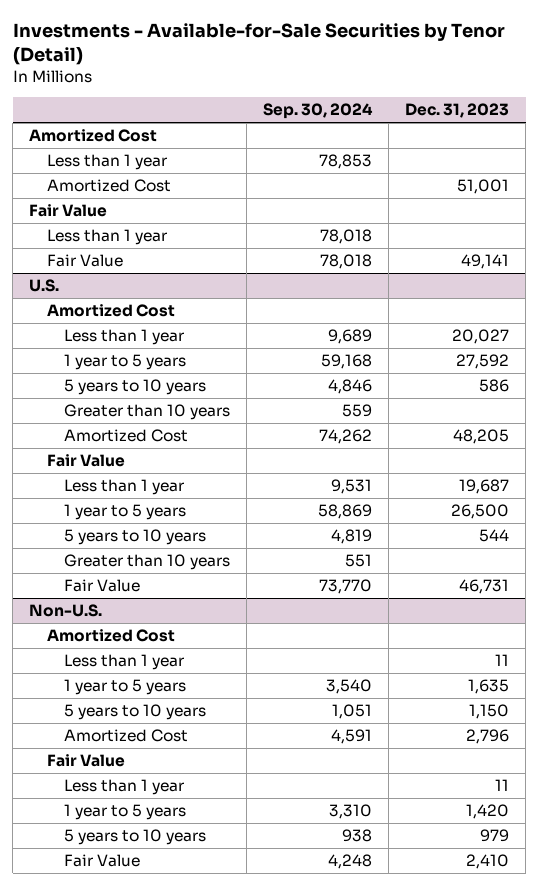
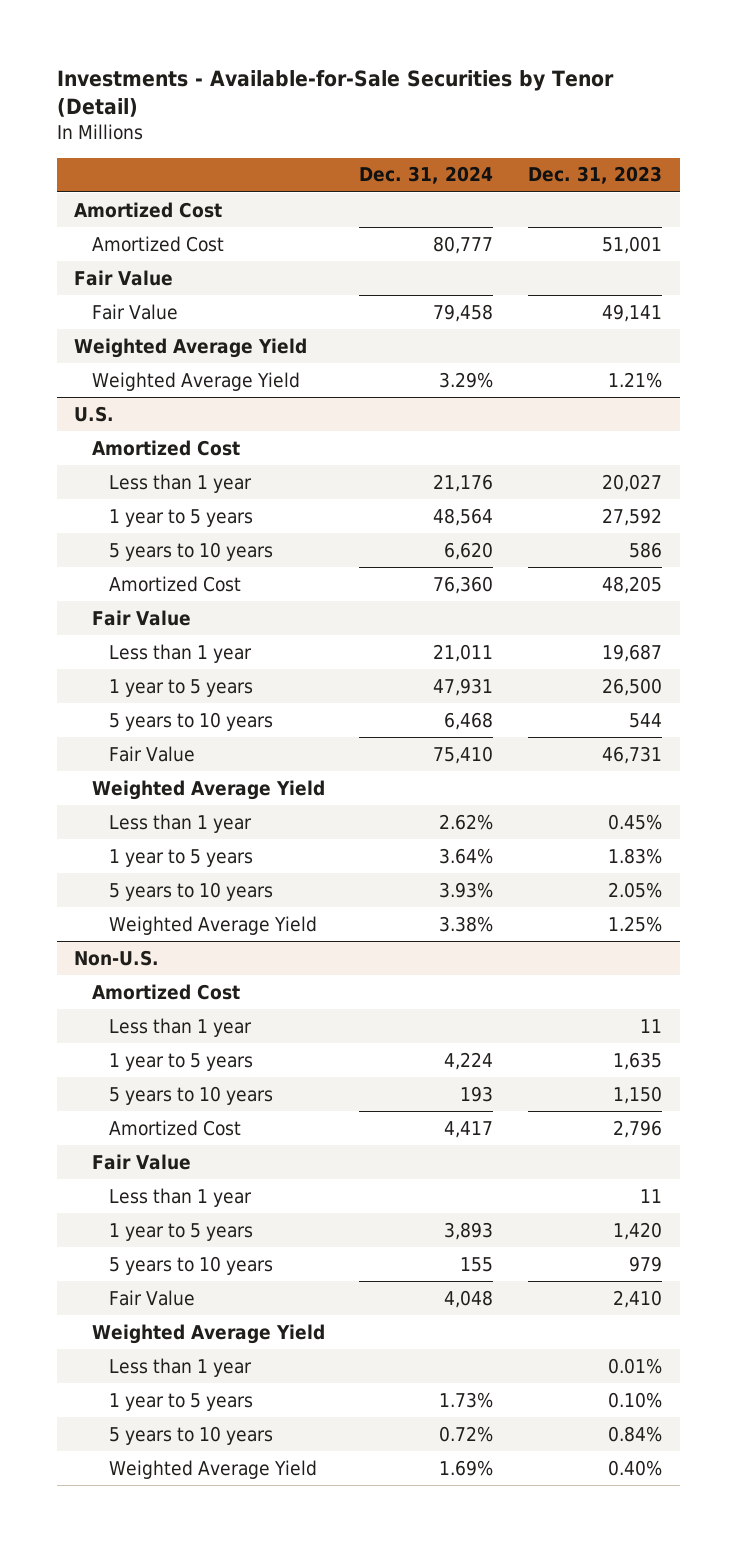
- | Sep. 30, 2024 | Dec. 31, 2023
+ | Dec. 31, 2024 | Dec. 31, 2023
- Less than 1 year | 78,853 |
- Less than 1 year | 78,018 |
+ Weighted Average Yield
+ Weighted Average Yield | 3.29% | 1.21%
@ U.S.
- Greater than 10 years | 559 |
- Greater than 10 years | 551 |
+ Weighted Average Yield
+ Less than 1 year | 2.62% | 0.45%
+ 1 year to 5 years | 3.64% | 1.83%
+ 5 years to 10 years | 3.93% | 2.05%
+ Weighted Average Yield | 3.38% | 1.25%
@ Non-U.S.
+ Weighted Average Yield
+ Less than 1 year | | 0.01%
+ 1 year to 5 years | 1.73% | 0.10%
+ 5 years to 10 years | 0.72% | 0.84%
+ Weighted Average Yield | 1.69% | 0.40%

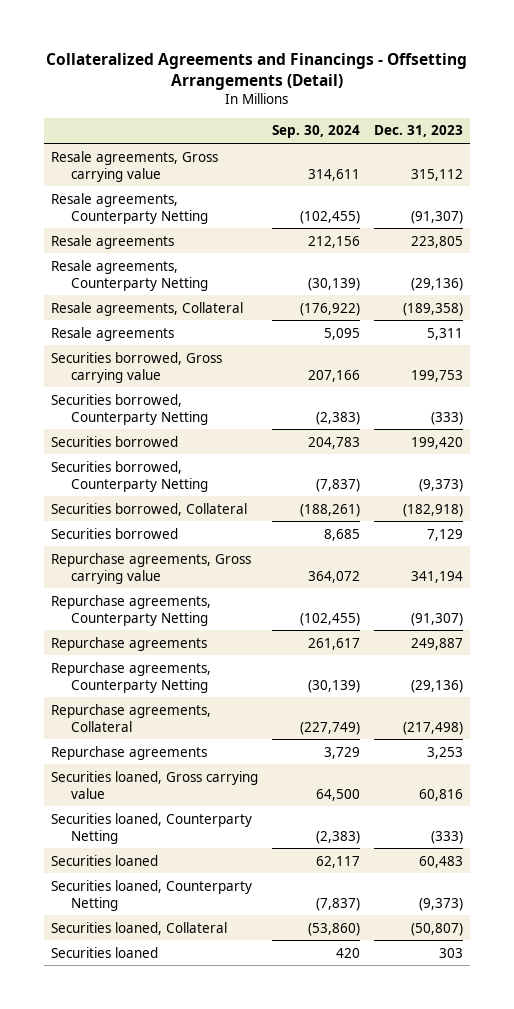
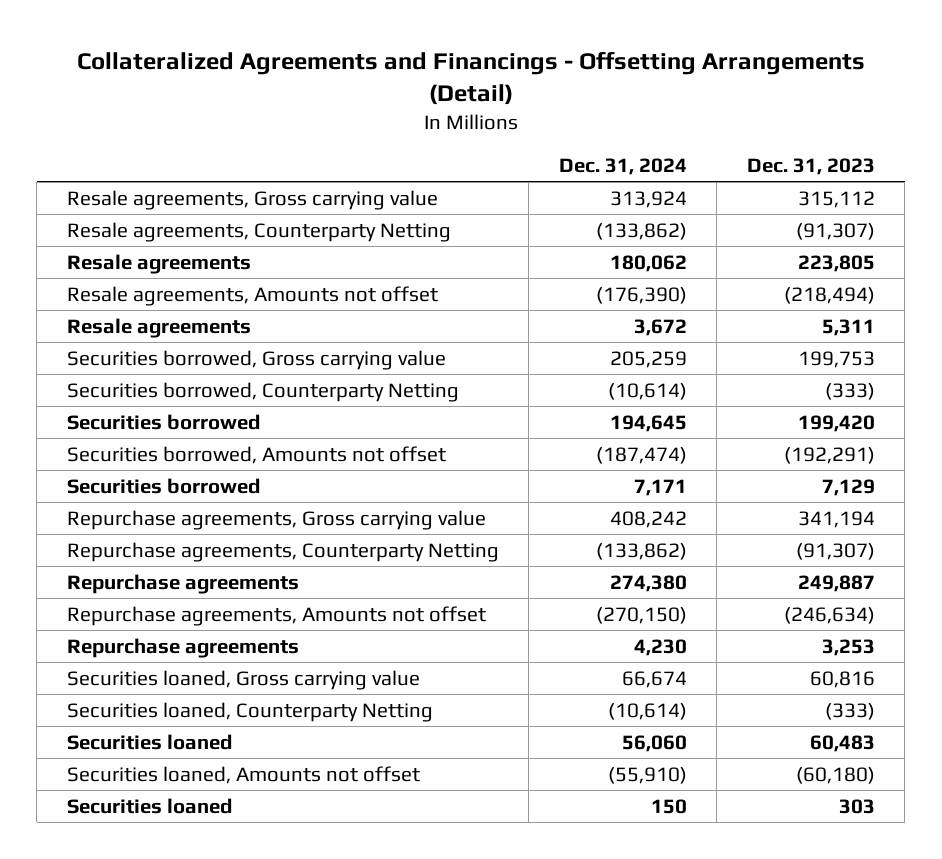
- | Sep. 30, 2024 | Dec. 31, 2023
+ | Dec. 31, 2024 | Dec. 31, 2023
- Resale agreements, Counterparty Netting | (30,139) | (29,136)
- Resale agreements, Collateral | (176,922) | (189,358)
+ Resale agreements, Amounts not offset | (176,390) | (218,494)
- Securities borrowed, Counterparty Netting | (7,837) | (9,373)
- Securities borrowed, Collateral | (188,261) | (182,918)
+ Securities borrowed, Amounts not offset | (187,474) | (192,291)
- Repurchase agreements, Counterparty Netting | (30,139) | (29,136)
- Repurchase agreements, Collateral | (227,749) | (217,498)
+ Repurchase agreements, Amounts not offset | (270,150) | (246,634)
- Securities loaned, Counterparty Netting | (7,837) | (9,373)
- Securities loaned, Collateral | (53,860) | (50,807)
+ Securities loaned, Amounts not offset | (55,910) | (60,180)

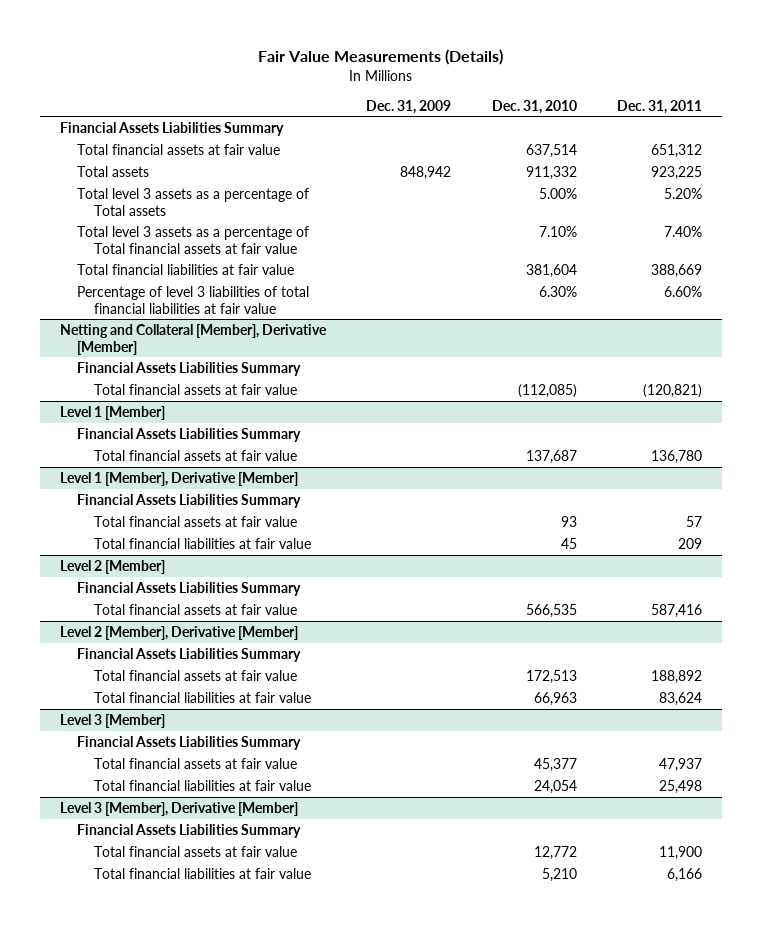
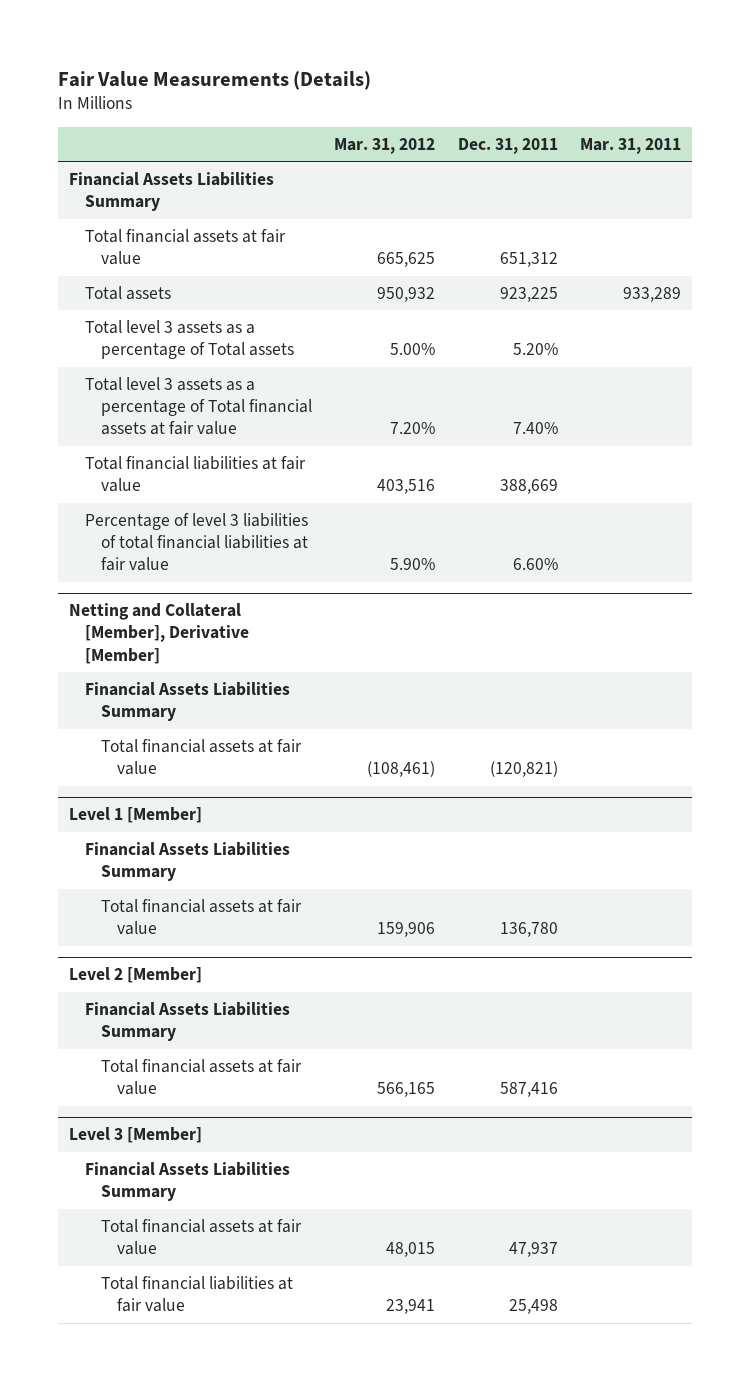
- | Dec. 31, 2009 | Dec. 31, 2010 | Dec. 31, 2011
+ | Mar. 31, 2012 | Dec. 31, 2011 | Mar. 31, 2011
- Level 1 [Member], Derivative [Member]
- Financial Assets Liabilities Summary
- Total financial assets at fair value | | 93 | 57
- Total financial liabilities at fair value | | 45 | 209
- Level 2 [Member], Derivative [Member]
- Financial Assets Liabilities Summary
- Total financial assets at fair value | | 172,513 | 188,892
- Total financial liabilities at fair value | | 66,963 | 83,624
- Level 3 [Member], Derivative [Member]
- Financial Assets Liabilities Summary
- Total financial assets at fair value | | 12,772 | 11,900
- Total financial liabilities at fair value | | 5,210 | 6,166

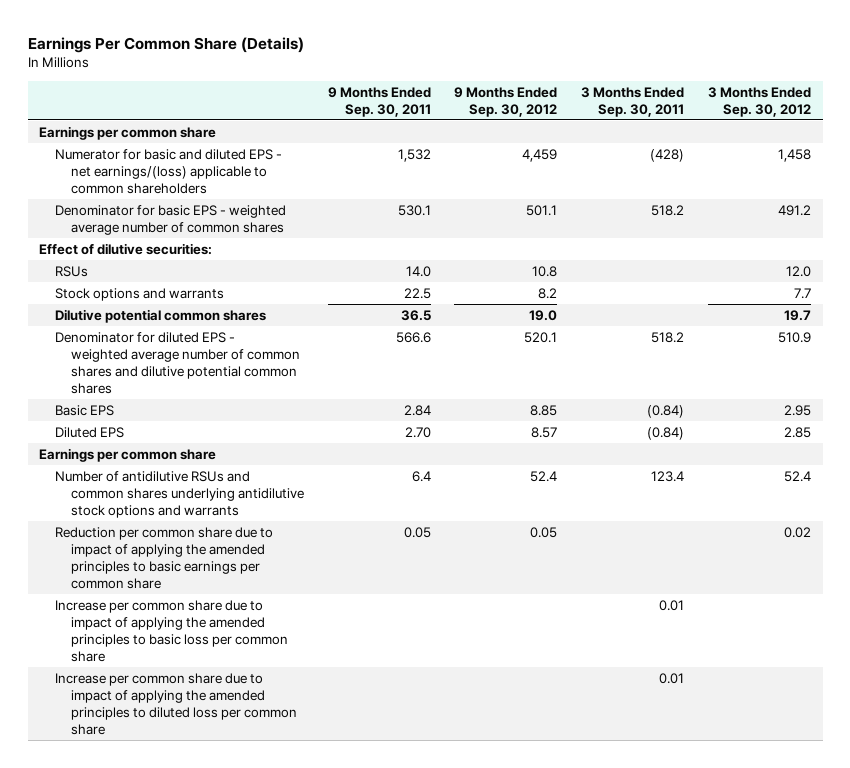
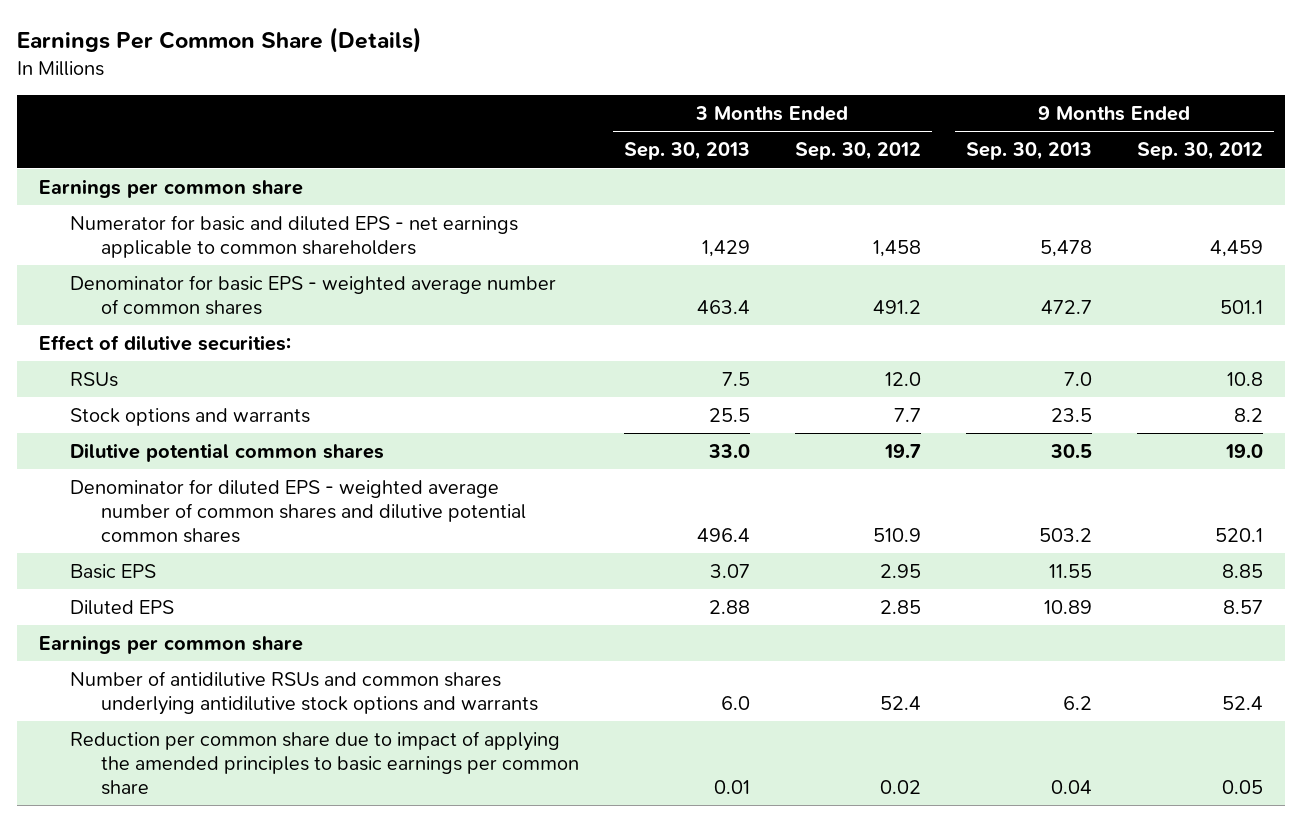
- | 9 Months Ended Sep. 30, 2011 | 9 Months Ended Sep. 30, 2012 | 3 Months Ended Sep. 30, 2011 | 3 Months Ended Sep. 30, 2012
+ | 3 Months Ended Sep. 30, 2013 | 3 Months Ended Sep. 30, 2012 | 9 Months Ended Sep. 30, 2013 | 9 Months Ended Sep. 30, 2012
- Numerator for basic and diluted EPS - net earnings/(loss) applicable to common shareholders | 1,532 | 4,459 | (428) | 1,458
+ Numerator for basic and diluted EPS - net earnings applicable to common shareholders | 1,429 | 1,458 | 5,478 | 4,459
- Increase per common share due to impact of applying the amended principles to basic loss per common share | | | 0.01 |
- Increase per common share due to impact of applying the amended principles to diluted loss per common share | | | 0.01 |

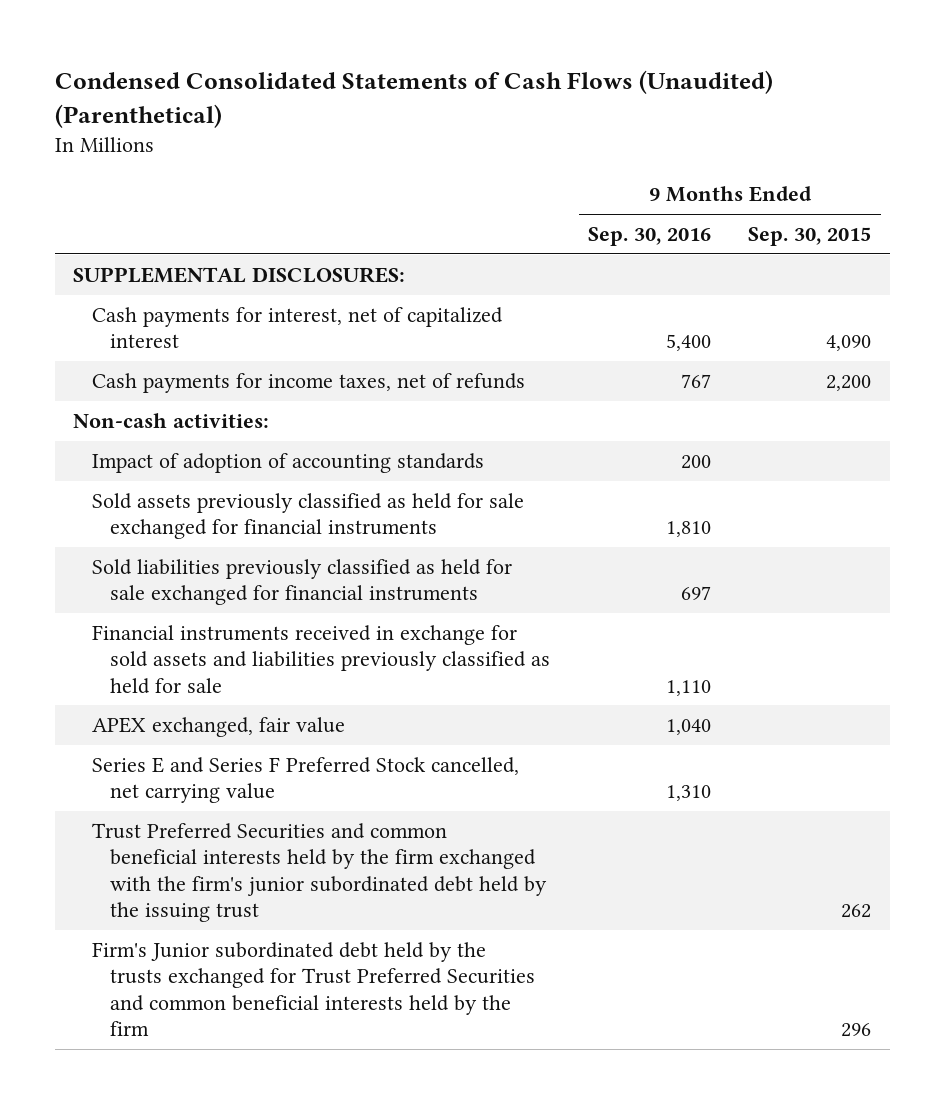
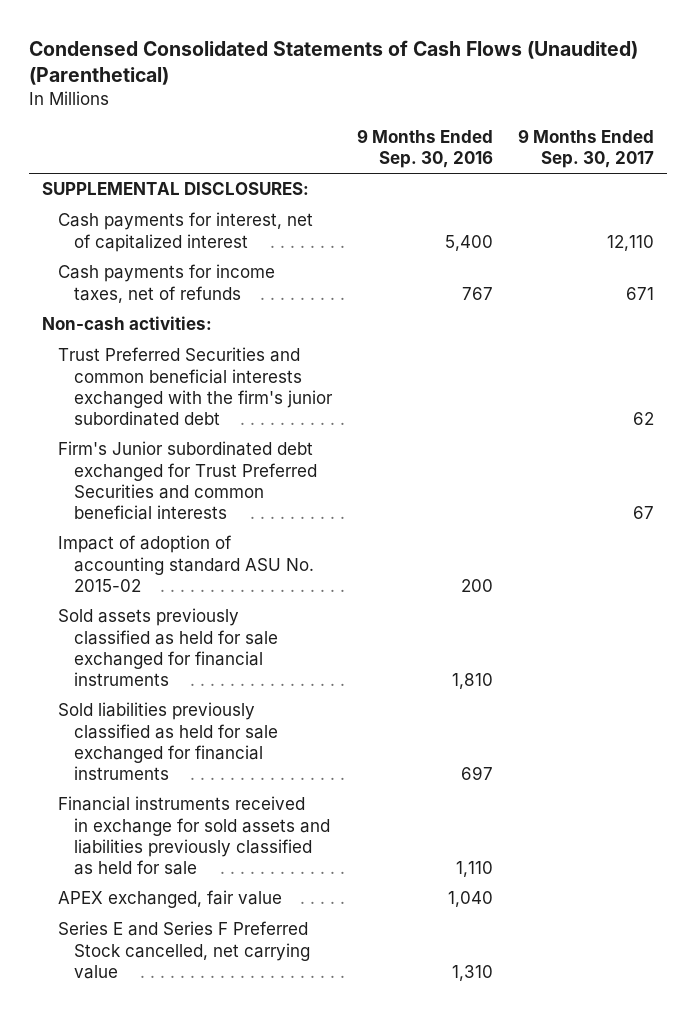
- | 9 Months Ended Sep. 30, 2016 | 9 Months Ended Sep. 30, 2015
+ | 9 Months Ended Sep. 30, 2016 | 9 Months Ended Sep. 30, 2017
- Impact of adoption of accounting standards | 200 |
+ Trust Preferred Securities and common beneficial interests exchanged with the firm's junior subordinated debt | | 62
+ Firm's Junior subordinated debt exchanged for Trust Preferred Securities and common beneficial interests | | 67
+ Impact of adoption of accounting standard ASU No. 2015-02 | 200 |
- Trust Preferred Securities and common beneficial interests held by the firm exchanged with the firm's junior subordinated debt held by the issuing trust | | 262
- Firm's Junior subordinated debt held by the trusts exchanged for Trust Preferred Securities and common beneficial interests held by the firm | | 296

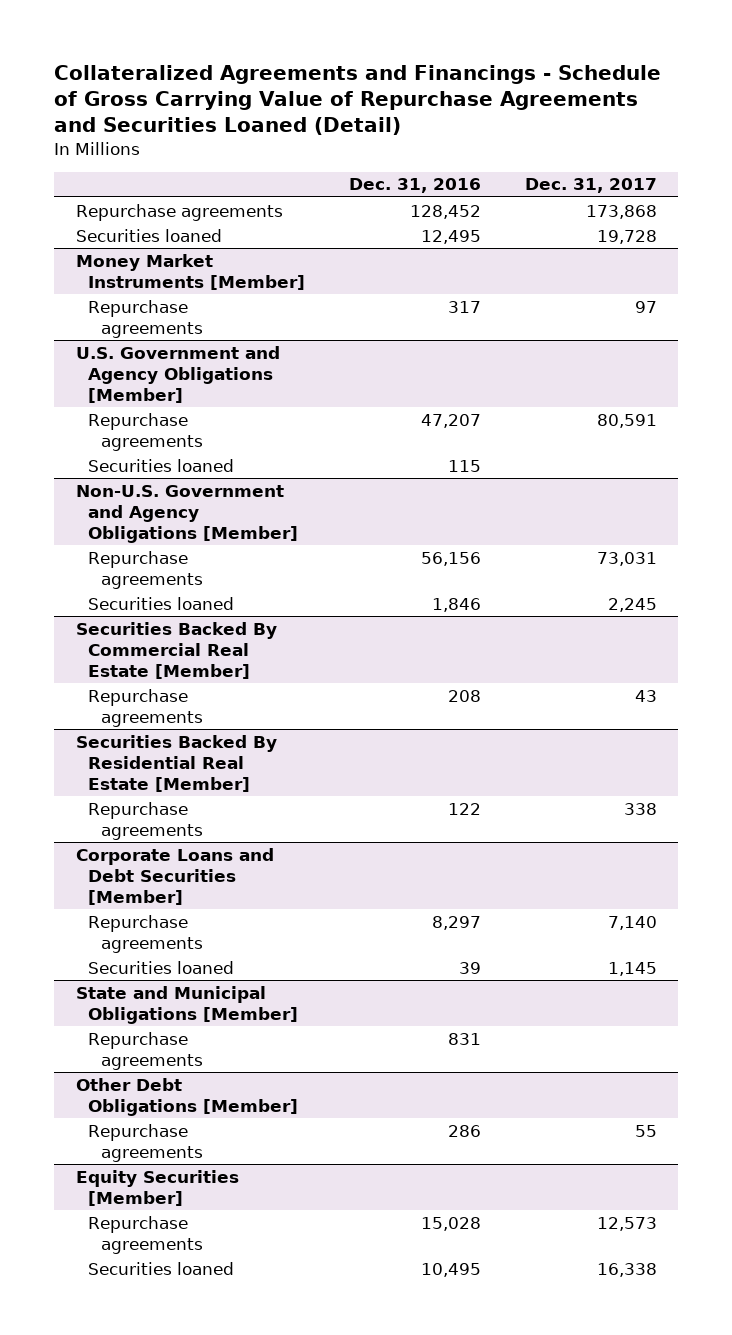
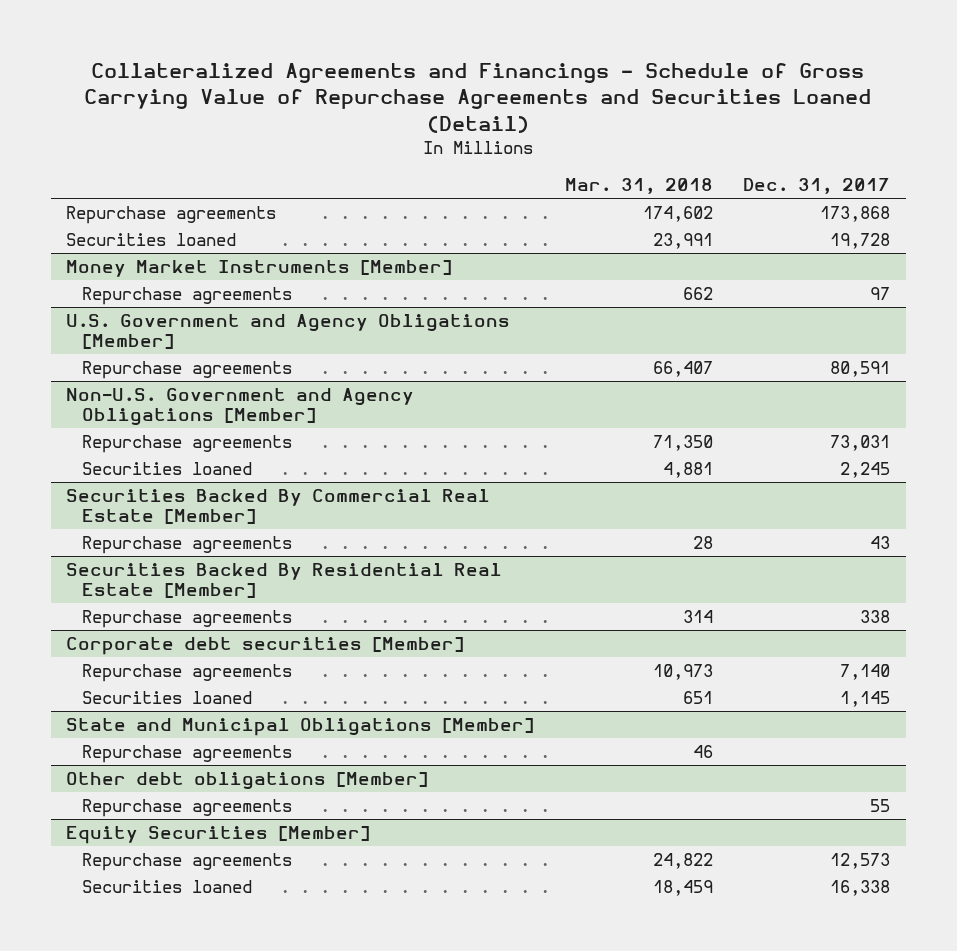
- | Dec. 31, 2016 | Dec. 31, 2017
+ | Mar. 31, 2018 | Dec. 31, 2017
@ U.S. Government and Agency Obligations [Member]
- Securities loaned | 115 |
- Corporate Loans and Debt Securities [Member]
+ Corporate debt securities [Member]
- Other Debt Obligations [Member]
+ Other debt obligations [Member]

